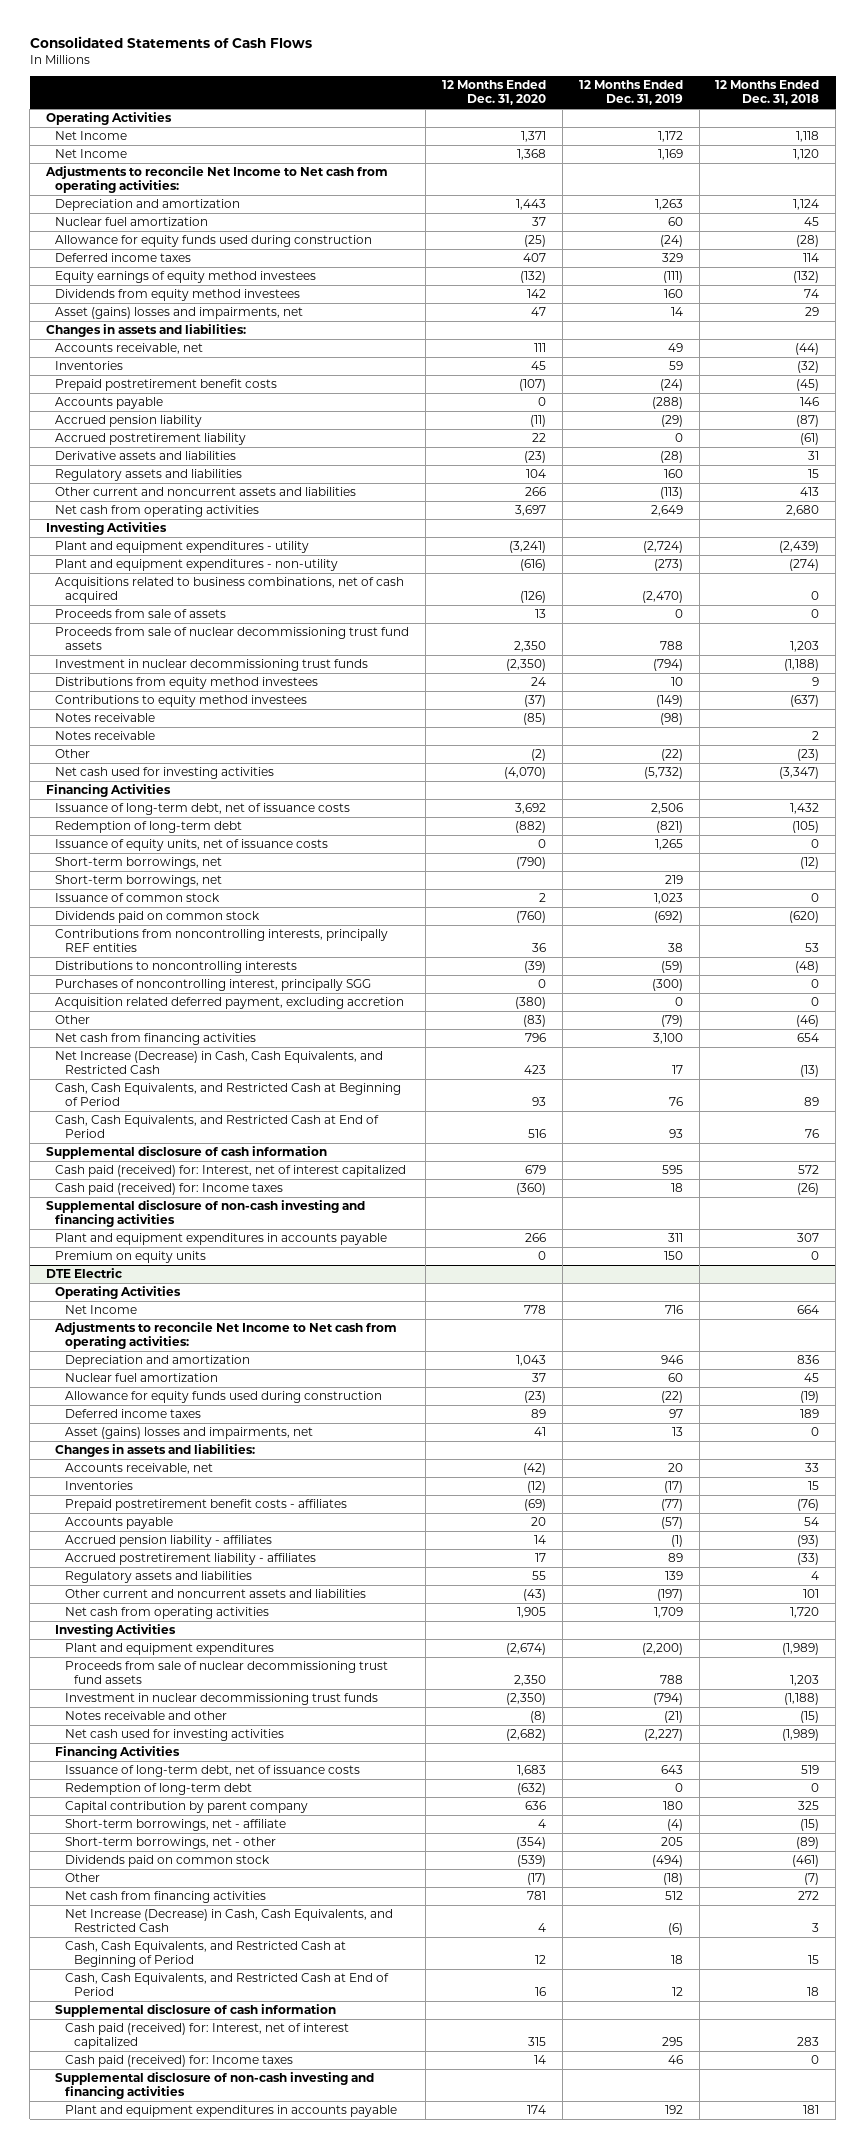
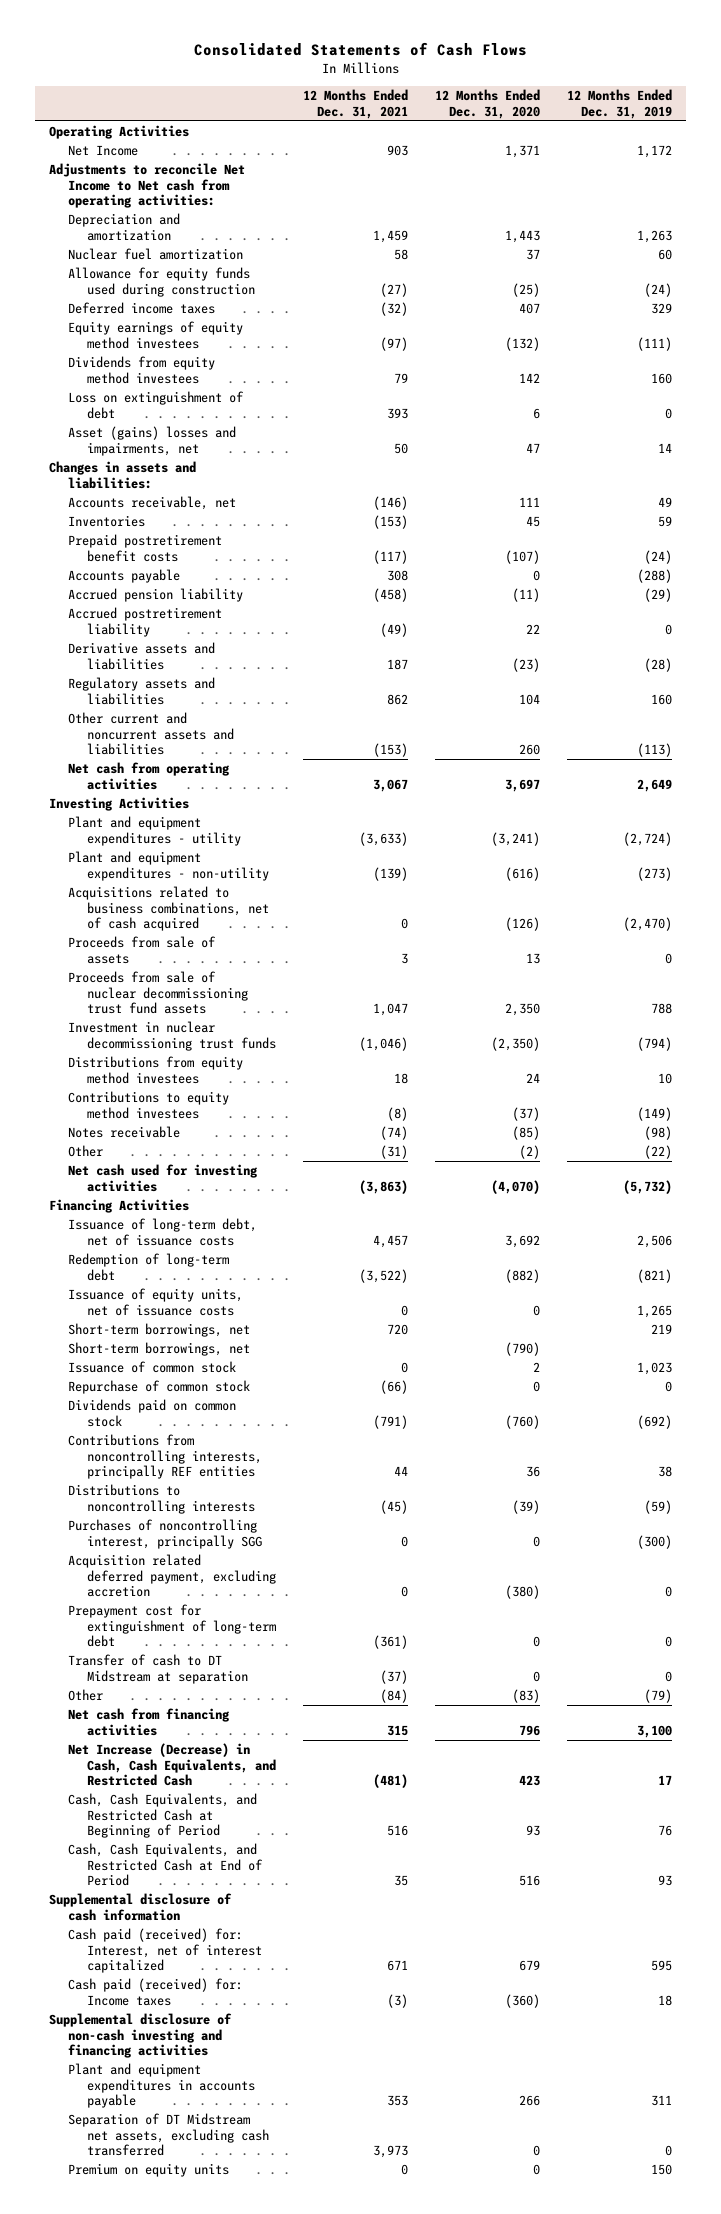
- | 12 Months Ended Dec. 31, 2020 | 12 Months Ended Dec. 31, 2019 | 12 Months Ended Dec. 31, 2018
+ | 12 Months Ended Dec. 31, 2021 | 12 Months Ended Dec. 31, 2020 | 12 Months Ended Dec. 31, 2019
- Net Income | 1,368 | 1,169 | 1,120
+ Loss on extinguishment of debt | 393 | 6 | 0
- Other current and noncurrent assets and liabilities | 266 | (113) | 413
+ Other current and noncurrent assets and liabilities | (153) | 260 | (113)
- Notes receivable | | | 2
moved down: Short-term borrowings, net | | (790) |
+ Repurchase of common stock | (66) | 0 | 0
+ Prepayment cost for extinguishment of long-term debt | (361) | 0 | 0
+ Transfer of cash to DT Midstream at separation | (37) | 0 | 0
+ Separation of DT Midstream net assets, excluding cash transferred | 3,973 | 0 | 0
- DTE Electric
- Operating Activities
- Net Income | 778 | 716 | 664
- Adjustments to reconcile Net Income to Net cash from operating activities:
- Depreciation and amortization | 1,043 | 946 | 836
- Nuclear fuel amortization | 37 | 60 | 45
- Allowance for equity funds used during construction | (23) | (22) | (19)
- Deferred income taxes | 89 | 97 | 189
- Asset (gains) losses and impairments, net | 41 | 13 | 0
- Changes in assets and liabilities:
- Accounts receivable, net | (42) | 20 | 33
- Inventories | (12) | (17) | 15
- Prepaid postretirement benefit costs - affiliates | (69) | (77) | (76)
- Accounts payable | 20 | (57) | 54
- Accrued pension liability - affiliates | 14 | (1) | (93)
- Accrued postretirement liability - affiliates | 17 | 89 | (33)
- Regulatory assets and liabilities | 55 | 139 | 4
- Other current and noncurrent assets and liabilities | (43) | (197) | 101
- Net cash from operating activities | 1,905 | 1,709 | 1,720
- Investing Activities
- Plant and equipment expenditures | (2,674) | (2,200) | (1,989)
- Proceeds from sale of nuclear decommissioning trust fund assets | 2,350 | 788 | 1,203
- Investment in nuclear decommissioning trust funds | (2,350) | (794) | (1,188)
- Notes receivable and other | (8) | (21) | (15)
- Net cash used for investing activities | (2,682) | (2,227) | (1,989)
- Financing Activities
- Issuance of long-term debt, net of issuance costs | 1,683 | 643 | 519
- Redemption of long-term debt | (632) | 0 | 0
- Capital contribution by parent company | 636 | 180 | 325
- Short-term borrowings, net - affiliate | 4 | (4) | (15)
- Short-term borrowings, net - other | (354) | 205 | (89)
- Dividends paid on common stock | (539) | (494) | (461)
- Other | (17) | (18) | (7)
- Net cash from financing activities | 781 | 512 | 272
- Net Increase (Decrease) in Cash, Cash Equivalents, and Restricted Cash | 4 | (6) | 3
- Cash, Cash Equivalents, and Restricted Cash at Beginning of Period | 12 | 18 | 15
- Cash, Cash Equivalents, and Restricted Cash at End of Period | 16 | 12 | 18
- Supplemental disclosure of cash information
- Cash paid (received) for: Interest, net of interest capitalized | 315 | 295 | 283
- Cash paid (received) for: Income taxes | 14 | 46 | 0
- Supplemental disclosure of non-cash investing and financing activities
- Plant and equipment expenditures in accounts payable | 174 | 192 | 181

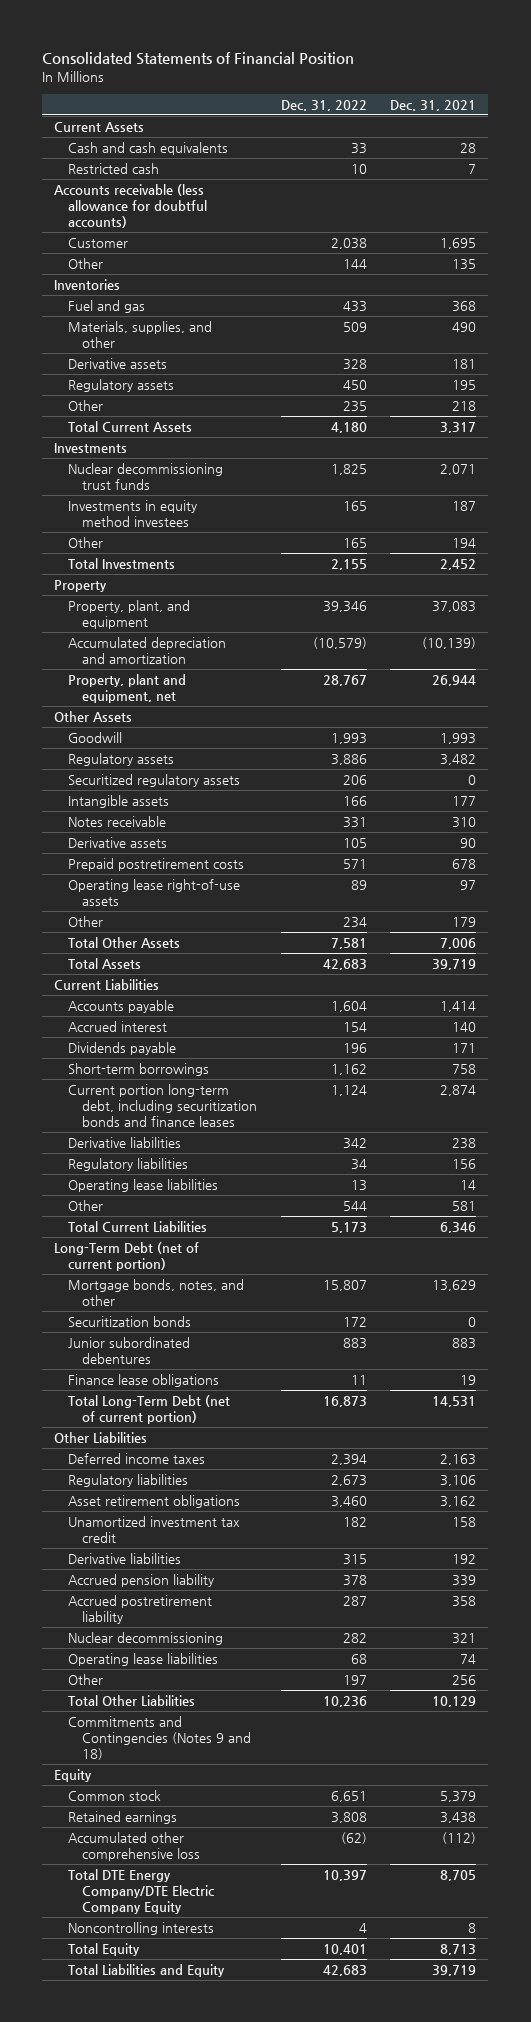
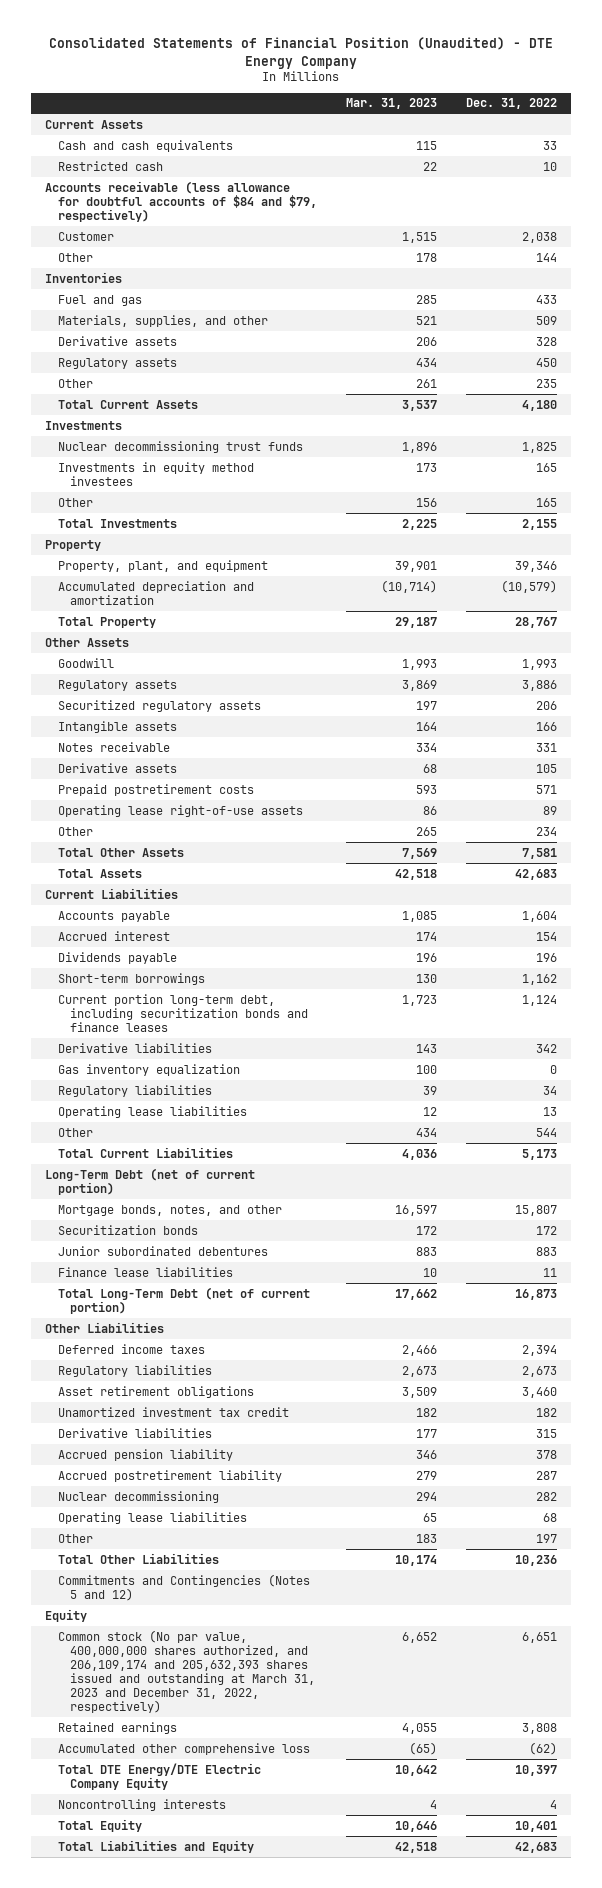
- Consolidated Statements of Financial Position
+ Consolidated Statements of Financial Position (Unaudited) - DTE Energy Company
- | Dec. 31, 2022 | Dec. 31, 2021
+ | Mar. 31, 2023 | Dec. 31, 2022
- Accounts receivable (less allowance for doubtful accounts)
+ Accounts receivable (less allowance for doubtful accounts of $84 and $79, respectively)
- Property, plant and equipment, net | 28,767 | 26,944
+ Total Property | 29,187 | 28,767
+ Gas inventory equalization | 100 | 0
- Finance lease obligations | 11 | 19
+ Finance lease liabilities | 10 | 11
- Commitments and Contingencies (Notes 9 and 18)
+ Commitments and Contingencies (Notes 5 and 12)
- Common stock | 6,651 | 5,379
+ Common stock (No par value, 400,000,000 shares authorized, and 206,109,174 and 205,632,393 shares issued and outstanding at March 31, 2023 and December 31, 2022, respectively) | 6,652 | 6,651
- Total DTE Energy Company/DTE Electric Company Equity | 10,397 | 8,705
+ Total DTE Energy/DTE Electric Company Equity | 10,642 | 10,397

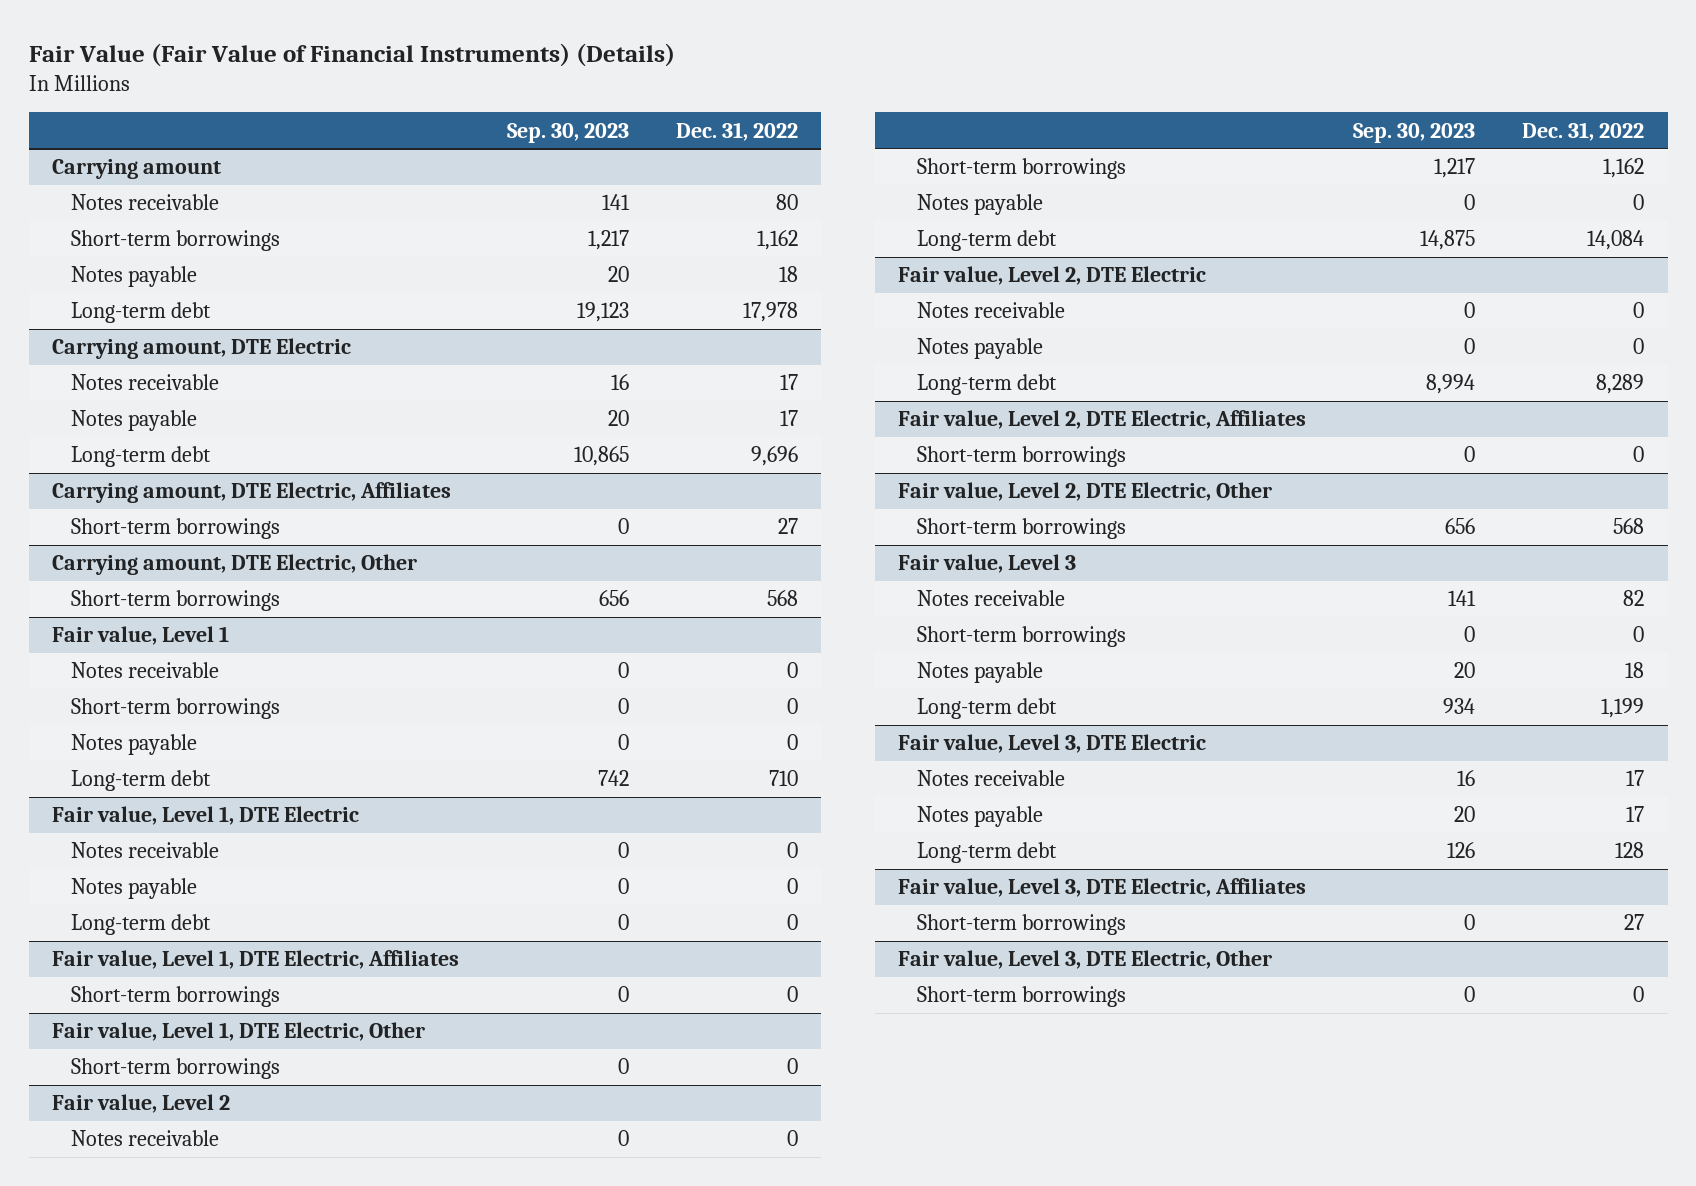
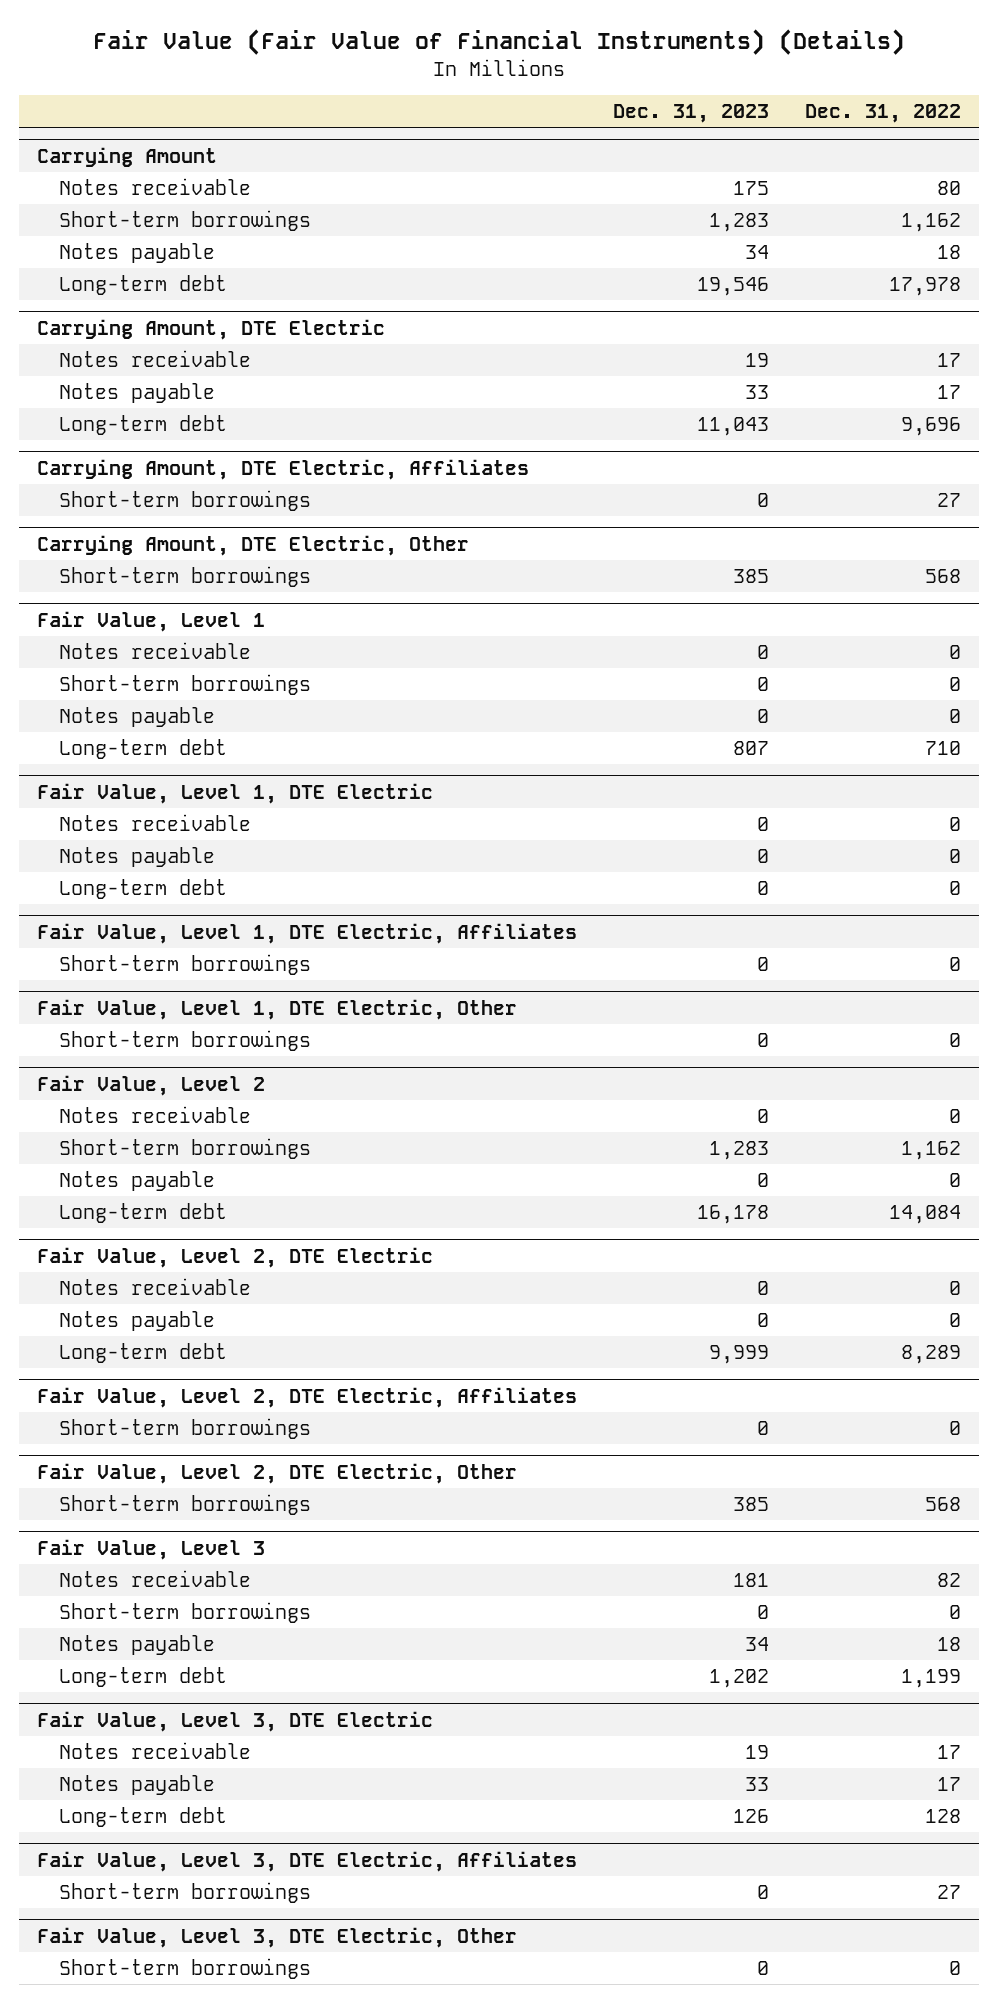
- | Sep. 30, 2023 | Dec. 31, 2022
+ | Dec. 31, 2023 | Dec. 31, 2022
- Carrying amount
+ Carrying Amount
- Carrying amount, DTE Electric
+ Carrying Amount, DTE Electric
- Carrying amount, DTE Electric, Affiliates
+ Carrying Amount, DTE Electric, Affiliates
- Carrying amount, DTE Electric, Other
+ Carrying Amount, DTE Electric, Other
- Fair value, Level 1
+ Fair Value, Level 1
- Fair value, Level 1, DTE Electric
+ Fair Value, Level 1, DTE Electric
- Fair value, Level 1, DTE Electric, Affiliates
+ Fair Value, Level 1, DTE Electric, Affiliates
- Fair value, Level 1, DTE Electric, Other
+ Fair Value, Level 1, DTE Electric, Other
- Fair value, Level 2
+ Fair Value, Level 2
- Fair value, Level 2, DTE Electric
+ Fair Value, Level 2, DTE Electric
- Fair value, Level 2, DTE Electric, Affiliates
+ Fair Value, Level 2, DTE Electric, Affiliates
- Fair value, Level 2, DTE Electric, Other
+ Fair Value, Level 2, DTE Electric, Other
- Fair value, Level 3
+ Fair Value, Level 3
- Fair value, Level 3, DTE Electric
+ Fair Value, Level 3, DTE Electric
- Fair value, Level 3, DTE Electric, Affiliates
+ Fair Value, Level 3, DTE Electric, Affiliates
- Fair value, Level 3, DTE Electric, Other
+ Fair Value, Level 3, DTE Electric, Other

